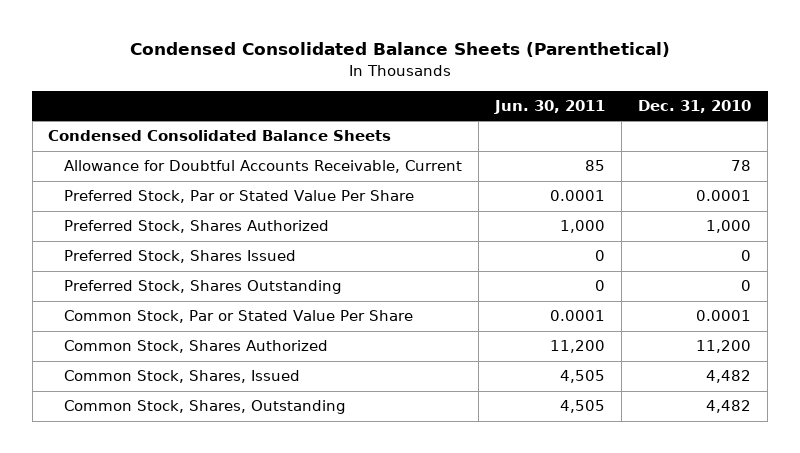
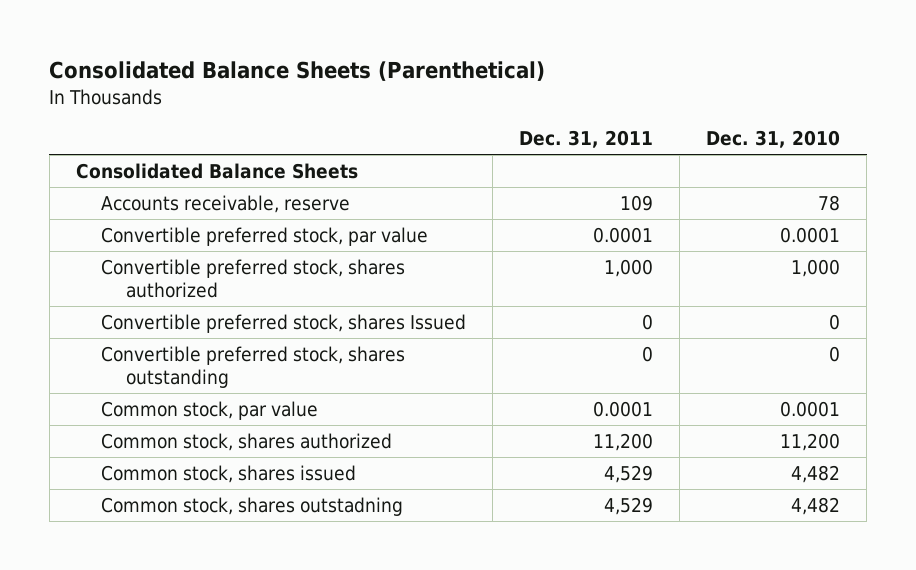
- Condensed Consolidated Balance Sheets (Parenthetical)
+ Consolidated Balance Sheets (Parenthetical)
- | Jun. 30, 2011 | Dec. 31, 2010
+ | Dec. 31, 2011 | Dec. 31, 2010
- Condensed Consolidated Balance Sheets
- Allowance for Doubtful Accounts Receivable, Current | 85 | 78
- Preferred Stock, Par or Stated Value Per Share | 0.0001 | 0.0001
- Preferred Stock, Shares Authorized | 1,000 | 1,000
- Preferred Stock, Shares Issued | 0 | 0
- Preferred Stock, Shares Outstanding | 0 | 0
- Common Stock, Par or Stated Value Per Share | 0.0001 | 0.0001
- Common Stock, Shares Authorized | 11,200 | 11,200
- Common Stock, Shares, Issued | 4,505 | 4,482
- Common Stock, Shares, Outstanding | 4,505 | 4,482
+ Consolidated Balance Sheets
+ Accounts receivable, reserve | 109 | 78
+ Convertible preferred stock, par value | 0.0001 | 0.0001
+ Convertible preferred stock, shares authorized | 1,000 | 1,000
+ Convertible preferred stock, shares Issued | 0 | 0
+ Convertible preferred stock, shares outstanding | 0 | 0
+ Common stock, par value | 0.0001 | 0.0001
+ Common stock, shares authorized | 11,200 | 11,200
+ Common stock, shares issued | 4,529 | 4,482
+ Common stock, shares outstadning | 4,529 | 4,482

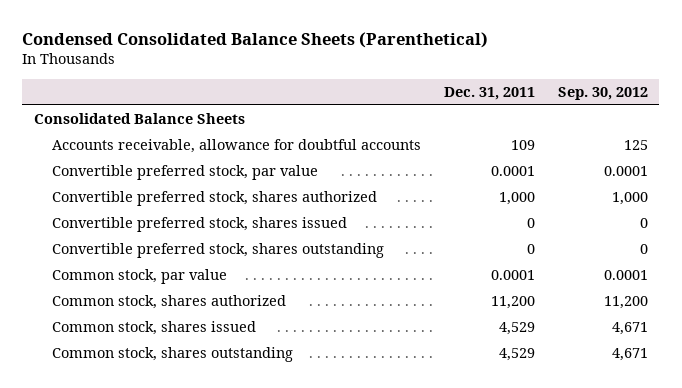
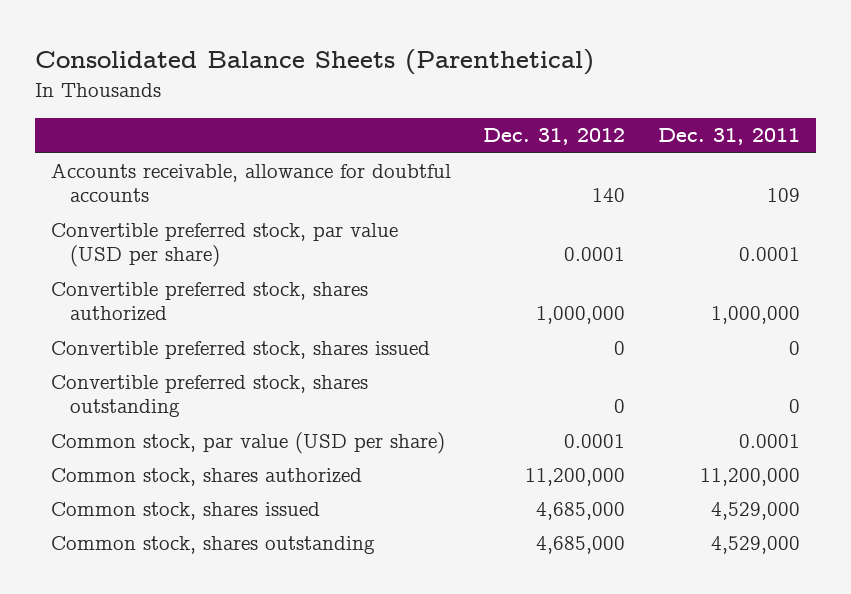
- Condensed Consolidated Balance Sheets (Parenthetical)
+ Consolidated Balance Sheets (Parenthetical)
- | Dec. 31, 2011 | Sep. 30, 2012
+ | Dec. 31, 2012 | Dec. 31, 2011
- Consolidated Balance Sheets
- Convertible preferred stock, par value | 0.0001 | 0.0001
- Convertible preferred stock, shares authorized | 1,000 | 1,000
+ Convertible preferred stock, par value (USD per share) | 0.0001 | 0.0001
+ Convertible preferred stock, shares authorized | 1,000,000 | 1,000,000
- Common stock, par value | 0.0001 | 0.0001
- Common stock, shares authorized | 11,200 | 11,200
- Common stock, shares issued | 4,529 | 4,671
- Common stock, shares outstanding | 4,529 | 4,671
+ Common stock, par value (USD per share) | 0.0001 | 0.0001
+ Common stock, shares authorized | 11,200,000 | 11,200,000
+ Common stock, shares issued | 4,685,000 | 4,529,000
+ Common stock, shares outstanding | 4,685,000 | 4,529,000

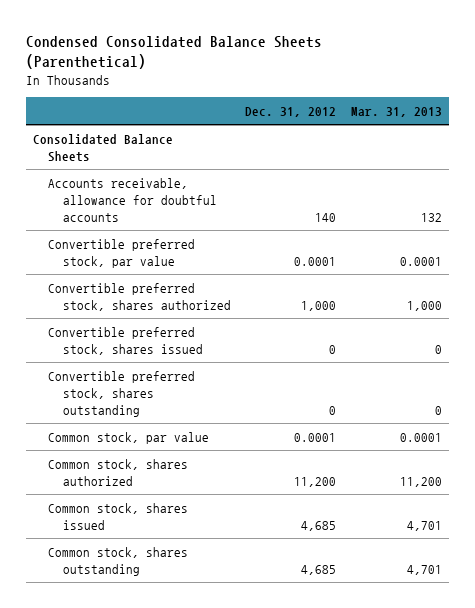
- Consolidated Balance Sheets (Parenthetical)
+ Condensed Consolidated Balance Sheets (Parenthetical)
- | Dec. 31, 2012 | Dec. 31, 2011
+ | Dec. 31, 2012 | Mar. 31, 2013
+ Consolidated Balance Sheets
- Convertible preferred stock, par value (USD per share) | 0.0001 | 0.0001
- Convertible preferred stock, shares authorized | 1,000,000 | 1,000,000
+ Convertible preferred stock, par value | 0.0001 | 0.0001
+ Convertible preferred stock, shares authorized | 1,000 | 1,000
- Common stock, par value (USD per share) | 0.0001 | 0.0001
- Common stock, shares authorized | 11,200,000 | 11,200,000
- Common stock, shares issued | 4,685,000 | 4,529,000
- Common stock, shares outstanding | 4,685,000 | 4,529,000
+ Common stock, par value | 0.0001 | 0.0001
+ Common stock, shares authorized | 11,200 | 11,200
+ Common stock, shares issued | 4,685 | 4,701
+ Common stock, shares outstanding | 4,685 | 4,701

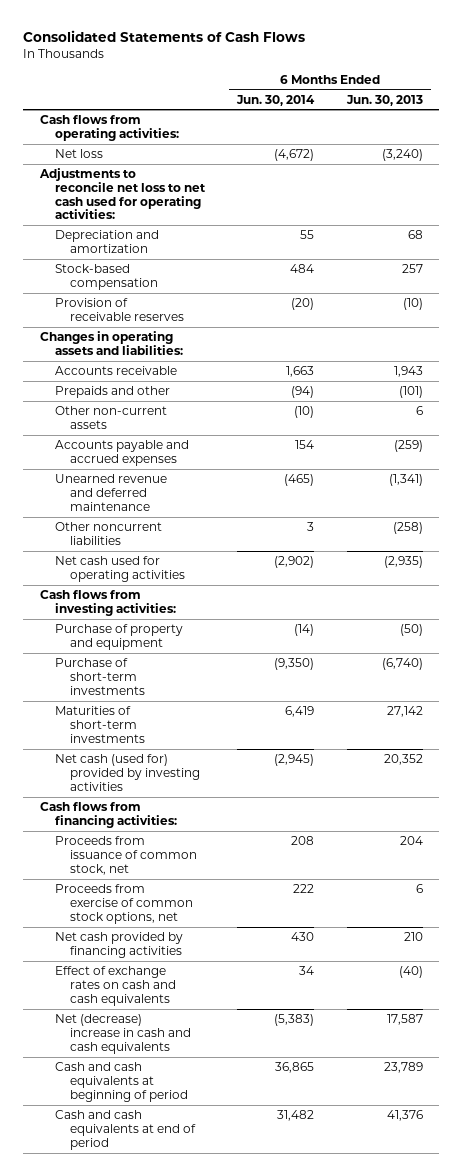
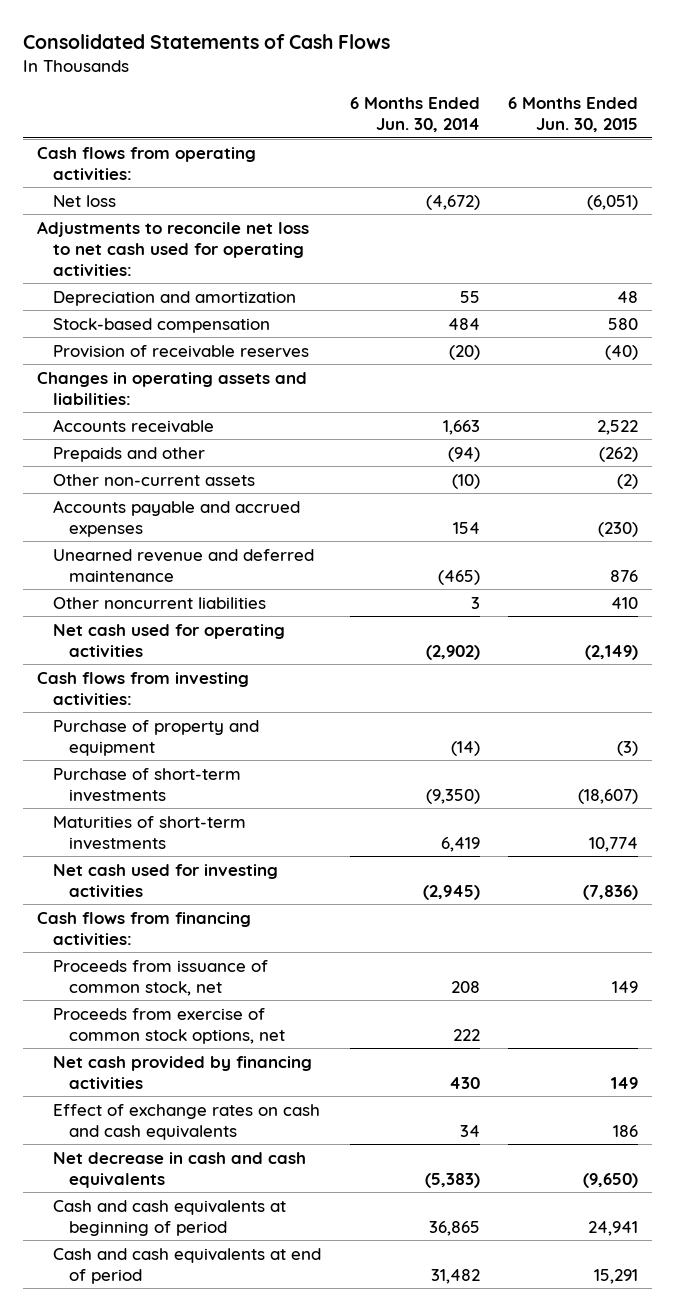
- | 6 Months Ended Jun. 30, 2014 | 6 Months Ended Jun. 30, 2013
+ | 6 Months Ended Jun. 30, 2014 | 6 Months Ended Jun. 30, 2015
- Net cash (used for) provided by investing activities | (2,945) | 20,352
+ Net cash used for investing activities | (2,945) | (7,836)
- Net (decrease) increase in cash and cash equivalents | (5,383) | 17,587
+ Net decrease in cash and cash equivalents | (5,383) | (9,650)

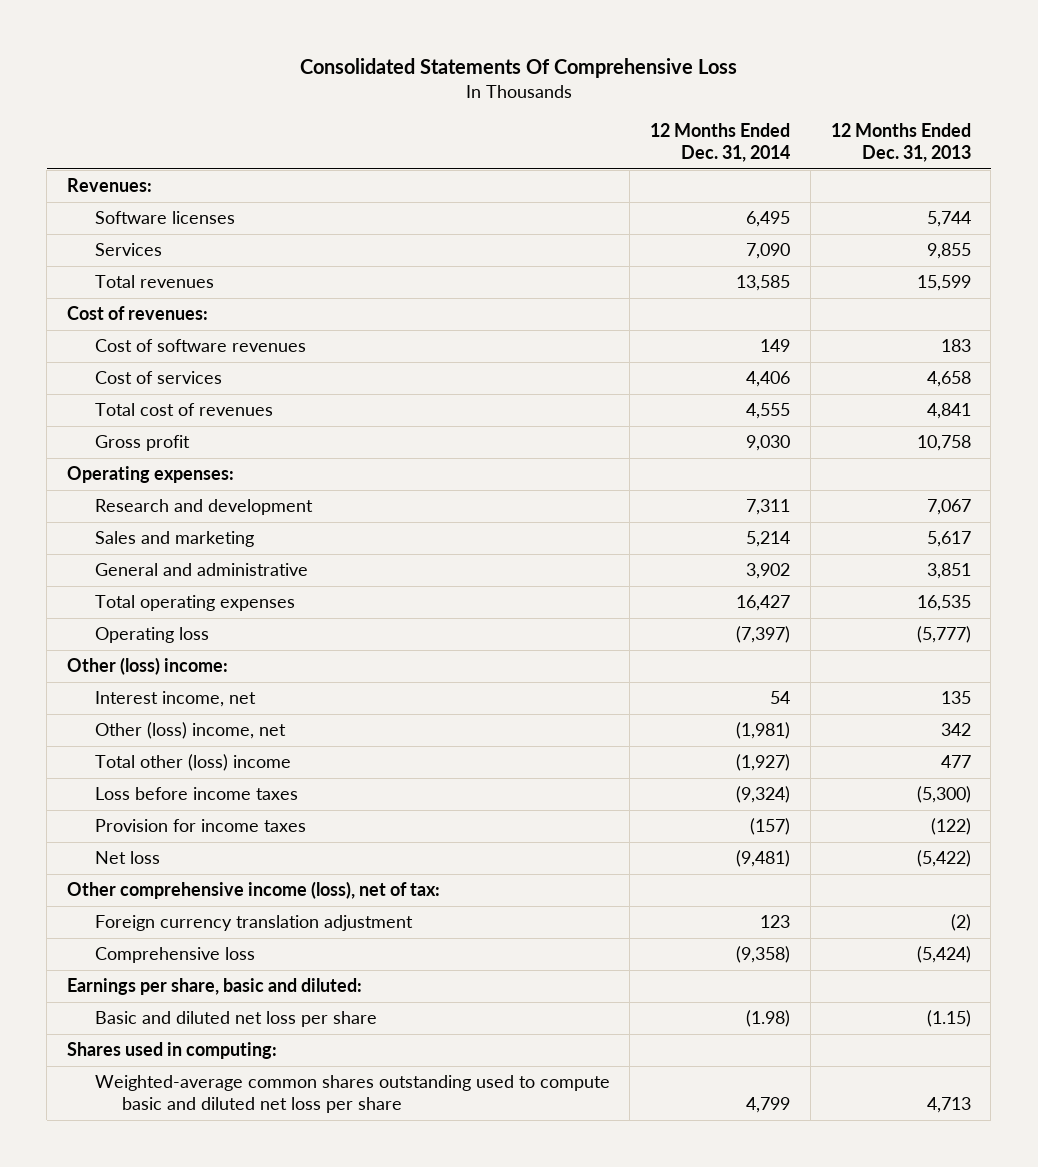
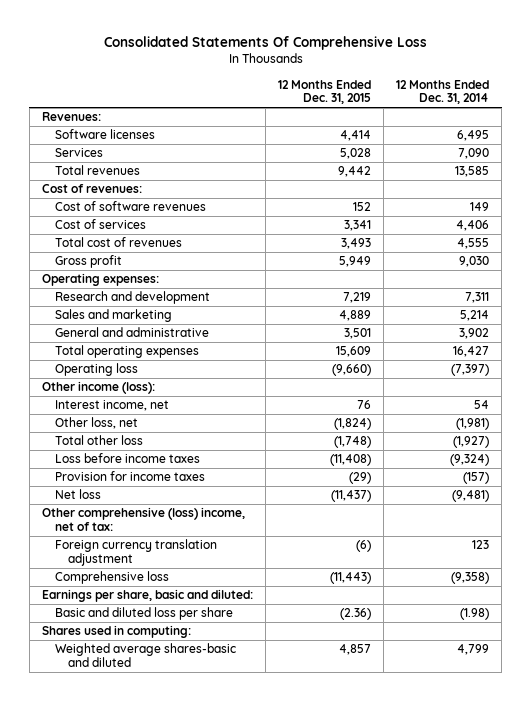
- | 12 Months Ended Dec. 31, 2014 | 12 Months Ended Dec. 31, 2013
+ | 12 Months Ended Dec. 31, 2015 | 12 Months Ended Dec. 31, 2014
- Other (loss) income:
+ Other income (loss):
- Other (loss) income, net | (1,981) | 342
- Total other (loss) income | (1,927) | 477
+ Other loss, net | (1,824) | (1,981)
+ Total other loss | (1,748) | (1,927)
- Other comprehensive income (loss), net of tax:
+ Other comprehensive (loss) income, net of tax:
- Basic and diluted net loss per share | (1.98) | (1.15)
+ Basic and diluted loss per share | (2.36) | (1.98)
- Weighted-average common shares outstanding used to compute basic and diluted net loss per share | 4,799 | 4,713
+ Weighted average shares-basic and diluted | 4,857 | 4,799

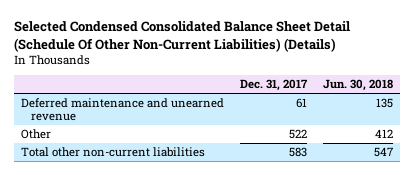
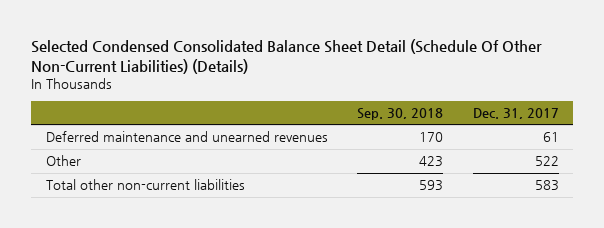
- | Dec. 31, 2017 | Jun. 30, 2018
+ | Sep. 30, 2018 | Dec. 31, 2017
- Deferred maintenance and unearned revenue | 61 | 135
+ Deferred maintenance and unearned revenues | 170 | 61

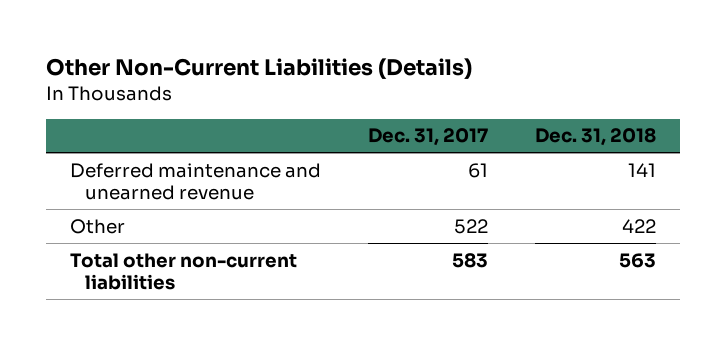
- Selected Condensed Consolidated Balance Sheet Detail (Schedule Of Other Non-Current Liabilities) (Details)
+ Other Non-Current Liabilities (Details)
- | Sep. 30, 2018 | Dec. 31, 2017
+ | Dec. 31, 2017 | Dec. 31, 2018
- Deferred maintenance and unearned revenues | 170 | 61
+ Deferred maintenance and unearned revenue | 61 | 141

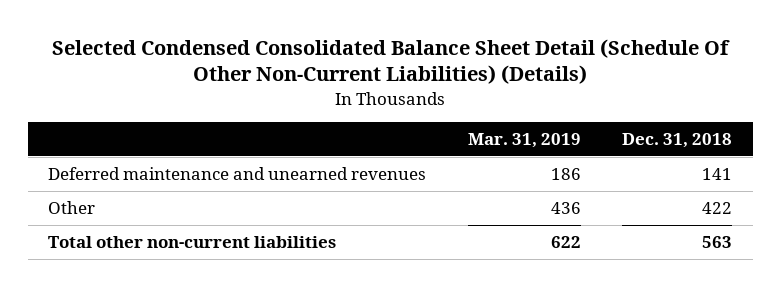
- Other Non-Current Liabilities (Details)
+ Selected Condensed Consolidated Balance Sheet Detail (Schedule Of Other Non-Current Liabilities) (Details)
- | Dec. 31, 2017 | Dec. 31, 2018
+ | Mar. 31, 2019 | Dec. 31, 2018
- Deferred maintenance and unearned revenue | 61 | 141
+ Deferred maintenance and unearned revenues | 186 | 141

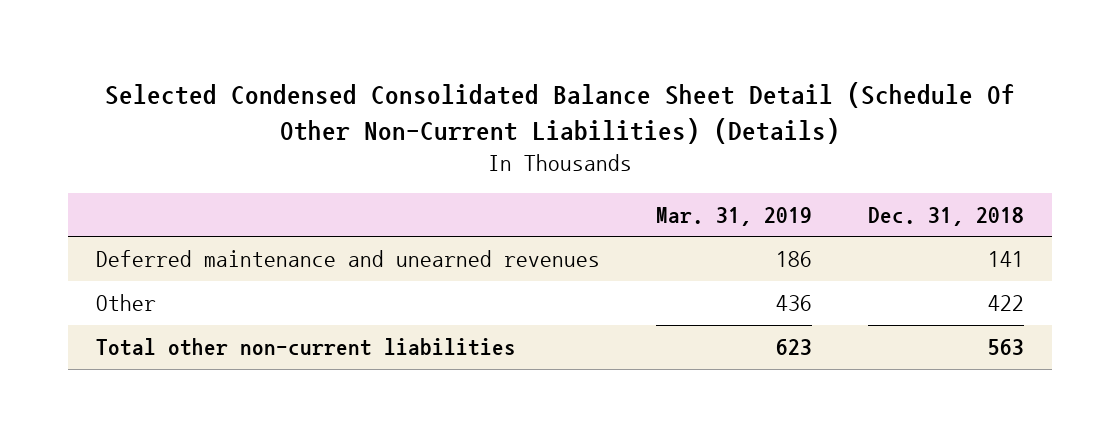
- Total other non-current liabilities | 622 | 563
+ Total other non-current liabilities | 623 | 563

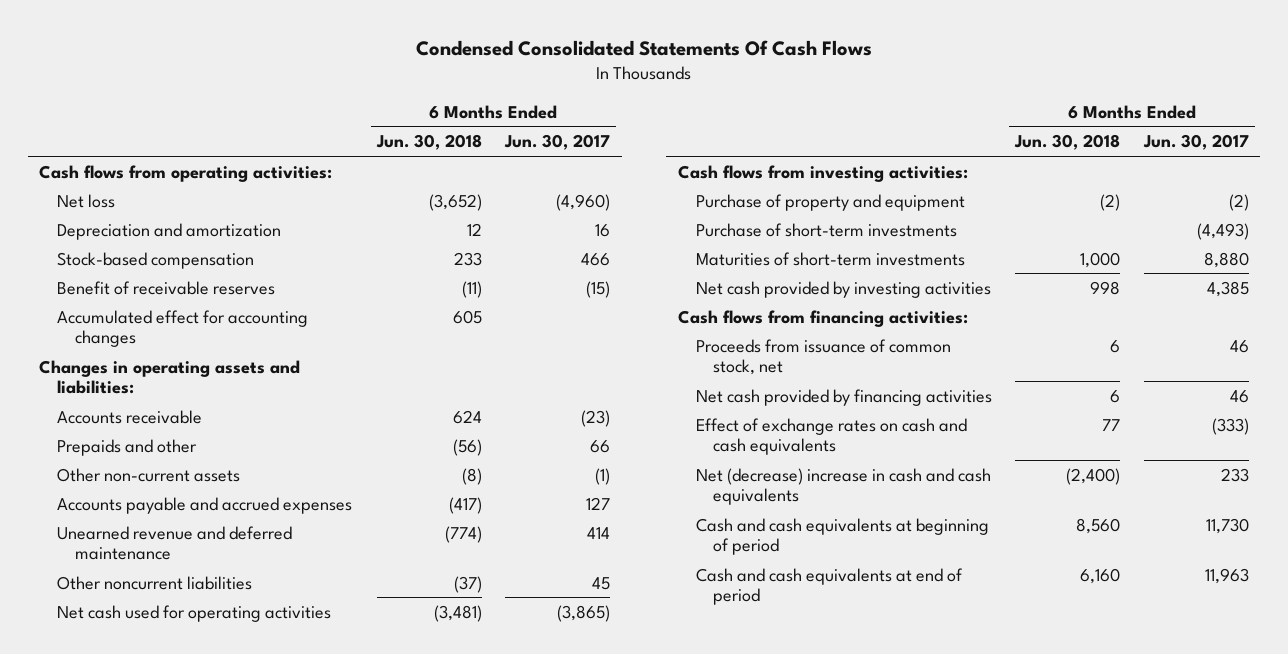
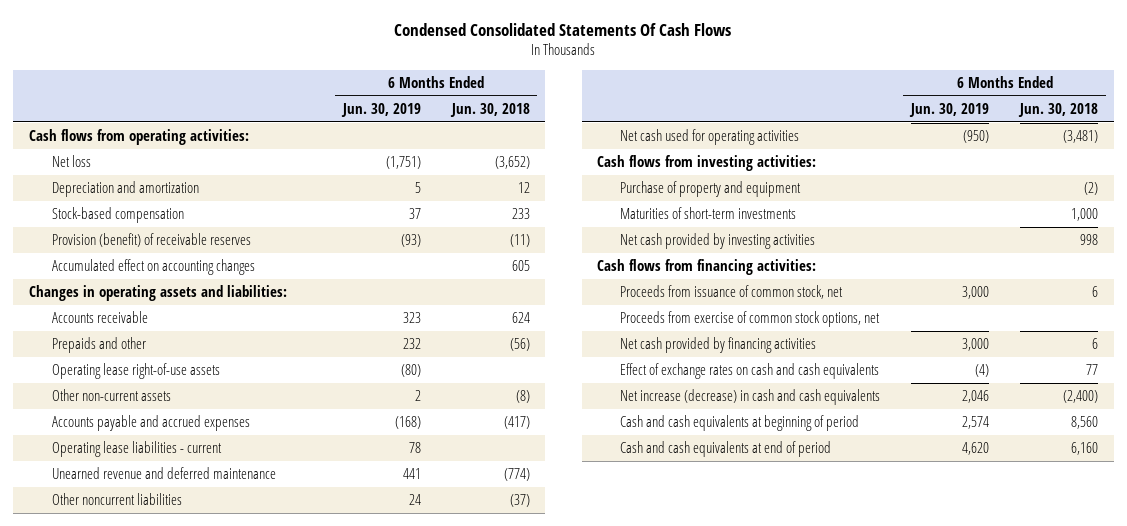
- | 6 Months Ended Jun. 30, 2018 | 6 Months Ended Jun. 30, 2017
+ | 6 Months Ended Jun. 30, 2019 | 6 Months Ended Jun. 30, 2018
- Benefit of receivable reserves | (11) | (15)
- Accumulated effect for accounting changes | 605 |
+ Provision (benefit) of receivable reserves | (93) | (11)
+ Accumulated effect on accounting changes | | 605
+ Operating lease right-of-use assets | (80) |
+ Operating lease liabilities - current | 78 |
- Purchase of short-term investments | | (4,493)
+ Proceeds from exercise of common stock options, net
- Net (decrease) increase in cash and cash equivalents | (2,400) | 233
+ Net increase (decrease) in cash and cash equivalents | 2,046 | (2,400)

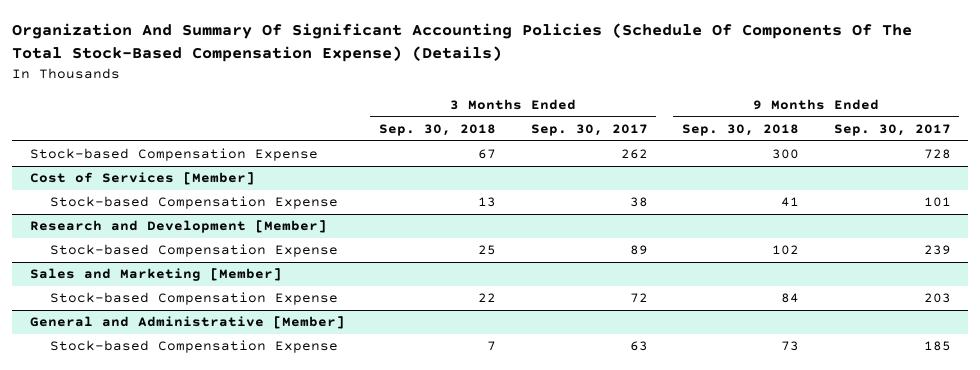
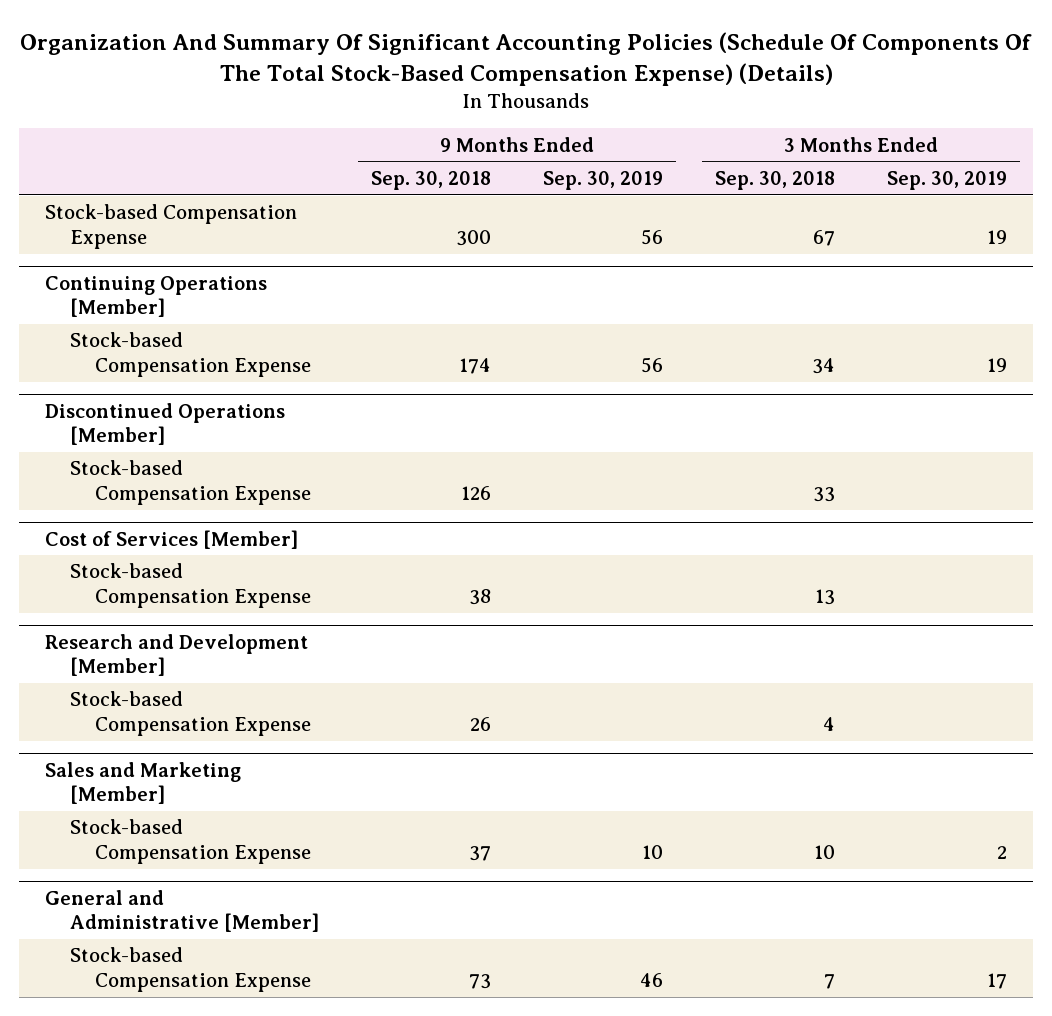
- | 3 Months Ended Sep. 30, 2018 | 3 Months Ended Sep. 30, 2017 | 9 Months Ended Sep. 30, 2018 | 9 Months Ended Sep. 30, 2017
+ | 9 Months Ended Sep. 30, 2018 | 9 Months Ended Sep. 30, 2019 | 3 Months Ended Sep. 30, 2018 | 3 Months Ended Sep. 30, 2019
+ Continuing Operations [Member]
+ Stock-based Compensation Expense | 174 | 56 | 34 | 19
+ Discontinued Operations [Member]
+ Stock-based Compensation Expense | 126 | | 33 |
@ Cost of Services [Member]
- Stock-based Compensation Expense | 13 | 38 | 41 | 101
+ Stock-based Compensation Expense | 38 | | 13 |
@ Research and Development [Member]
- Stock-based Compensation Expense | 25 | 89 | 102 | 239
+ Stock-based Compensation Expense | 26 | | 4 |
@ Sales and Marketing [Member]
- Stock-based Compensation Expense | 22 | 72 | 84 | 203
+ Stock-based Compensation Expense | 37 | 10 | 10 | 2

